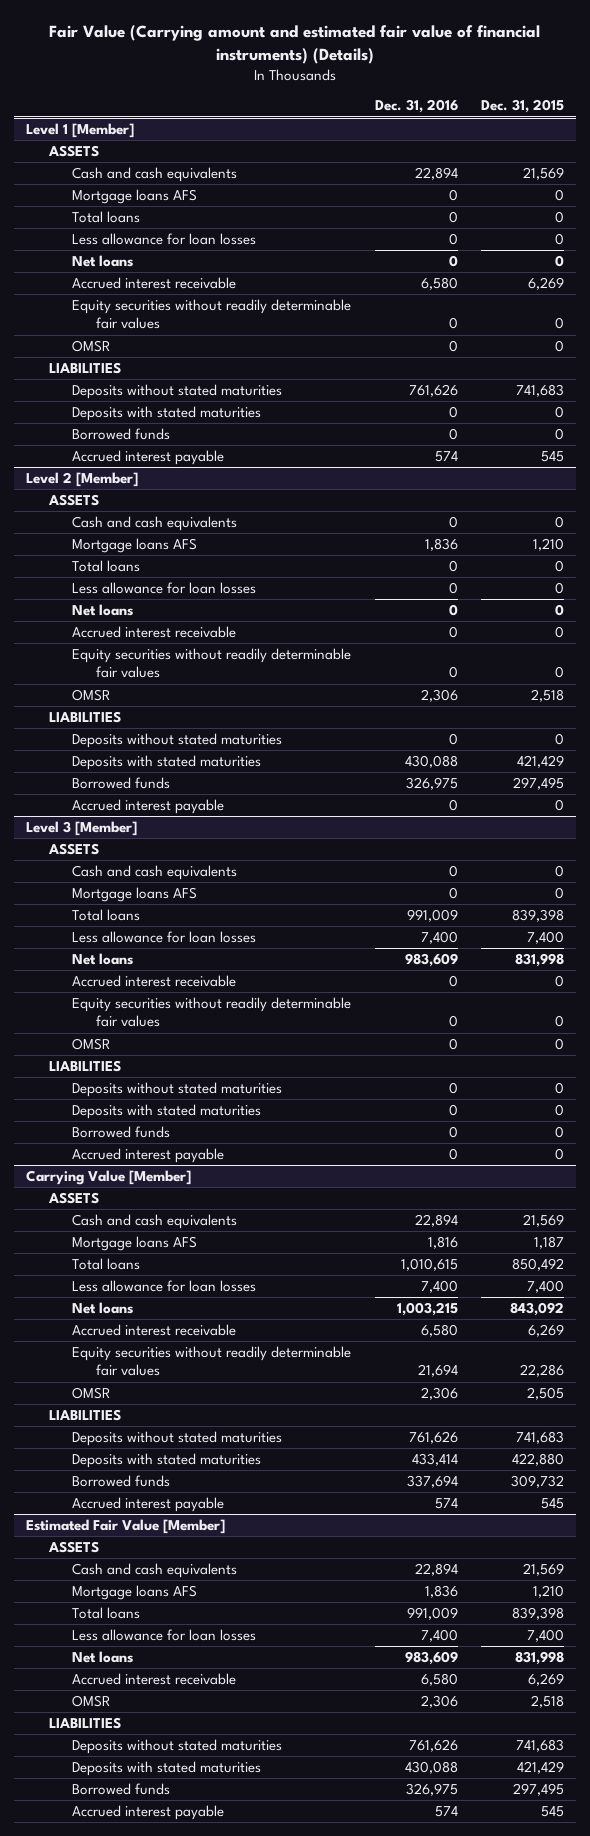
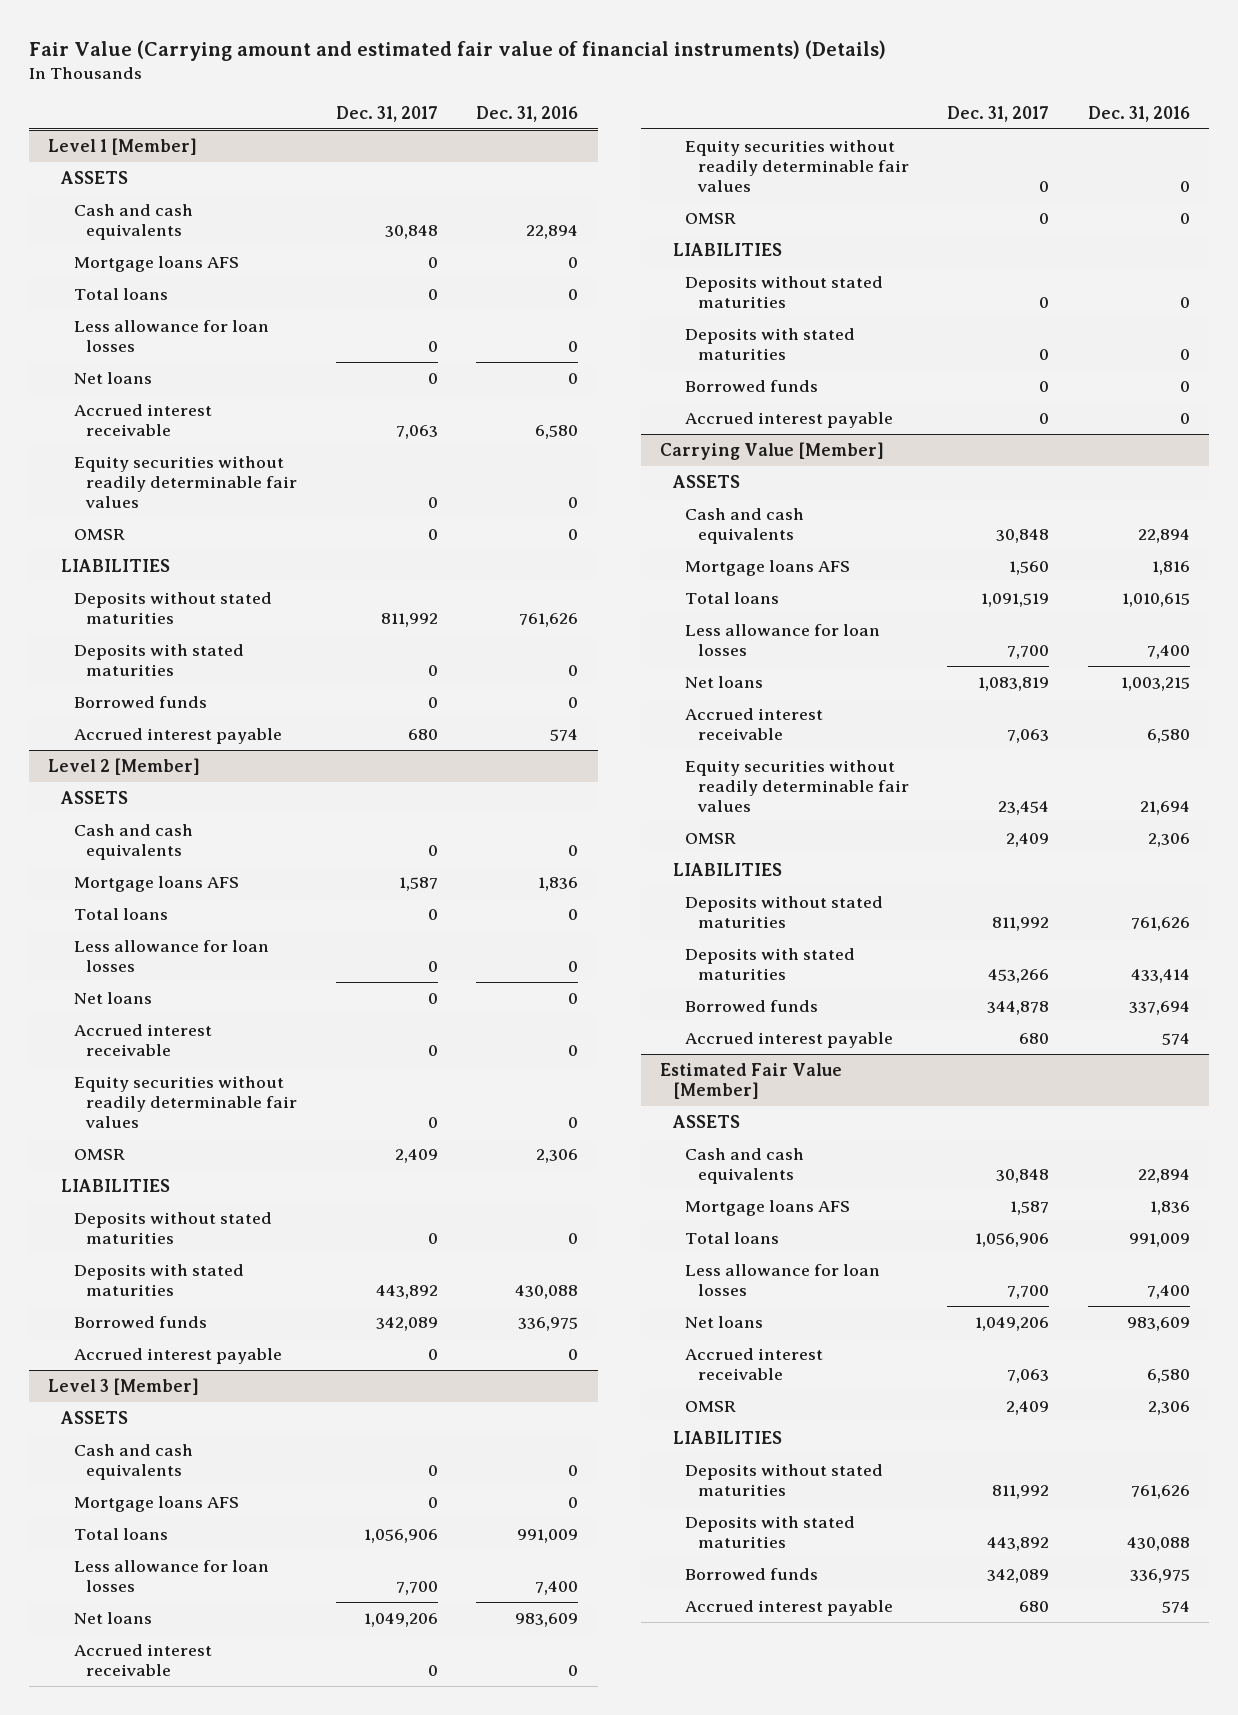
- | Dec. 31, 2016 | Dec. 31, 2015
+ | Dec. 31, 2017 | Dec. 31, 2016
@ Level 2 [Member]
- Borrowed funds | 326,975 | 297,495
+ Borrowed funds | 342,089 | 336,975
@ Estimated Fair Value [Member]
- Borrowed funds | 326,975 | 297,495
+ Borrowed funds | 342,089 | 336,975

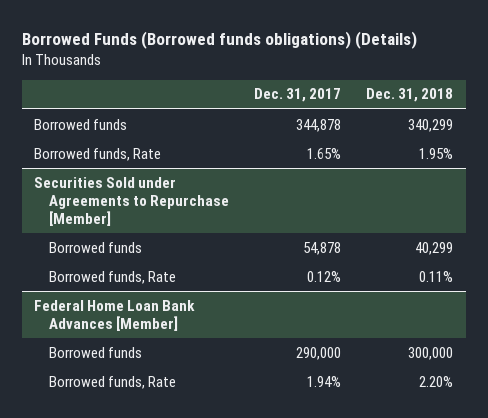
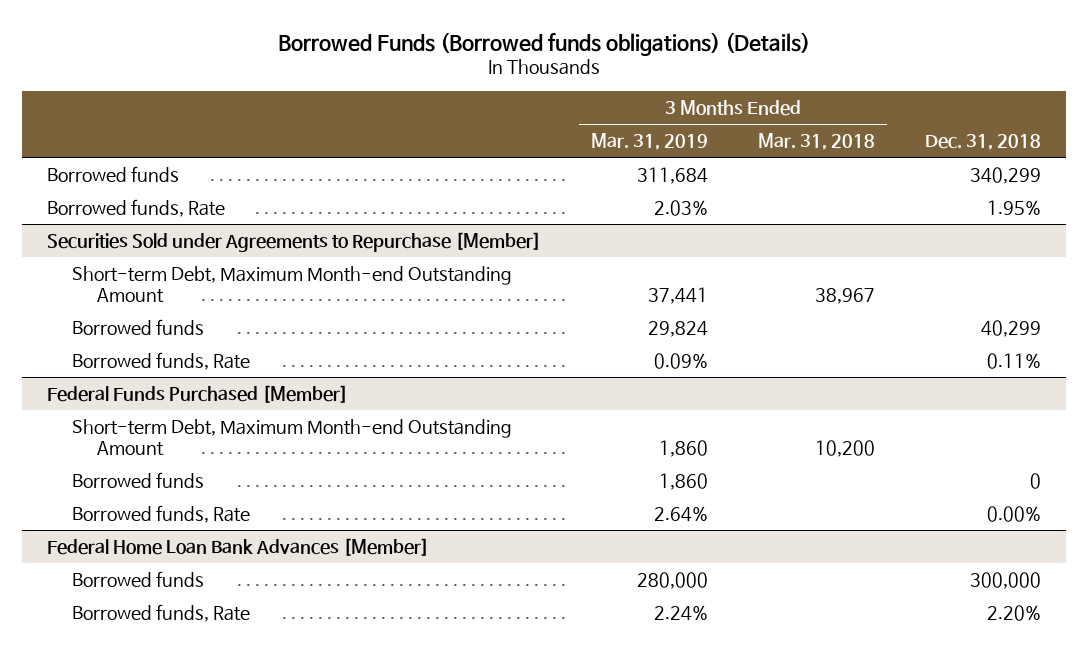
- | Dec. 31, 2017 | Dec. 31, 2018
+ | 3 Months Ended Mar. 31, 2019 | 3 Months Ended Mar. 31, 2018 | Dec. 31, 2018
@ Securities Sold under Agreements to Repurchase [Member]
+ Short-term Debt, Maximum Month-end Outstanding Amount | 37,441 | 38,967 |
+ Federal Funds Purchased [Member]
+ Short-term Debt, Maximum Month-end Outstanding Amount | 1,860 | 10,200 |
+ Borrowed funds | 1,860 | | 0
+ Borrowed funds, Rate | 2.64% | | 0.00%

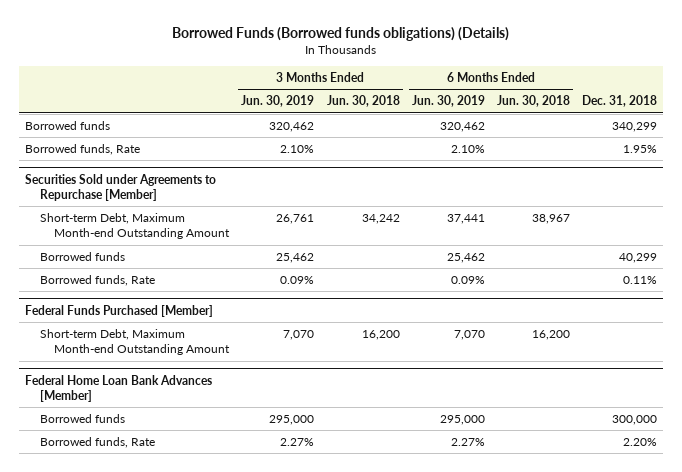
- | 3 Months Ended Mar. 31, 2019 | 3 Months Ended Mar. 31, 2018 | Dec. 31, 2018
+ | 3 Months Ended Jun. 30, 2019 | 3 Months Ended Jun. 30, 2018 | 6 Months Ended Jun. 30, 2019 | 6 Months Ended Jun. 30, 2018 | Dec. 31, 2018
@ Federal Funds Purchased [Member]
- Borrowed funds | 1,860 | | 0
- Borrowed funds, Rate | 2.64% | | 0.00%

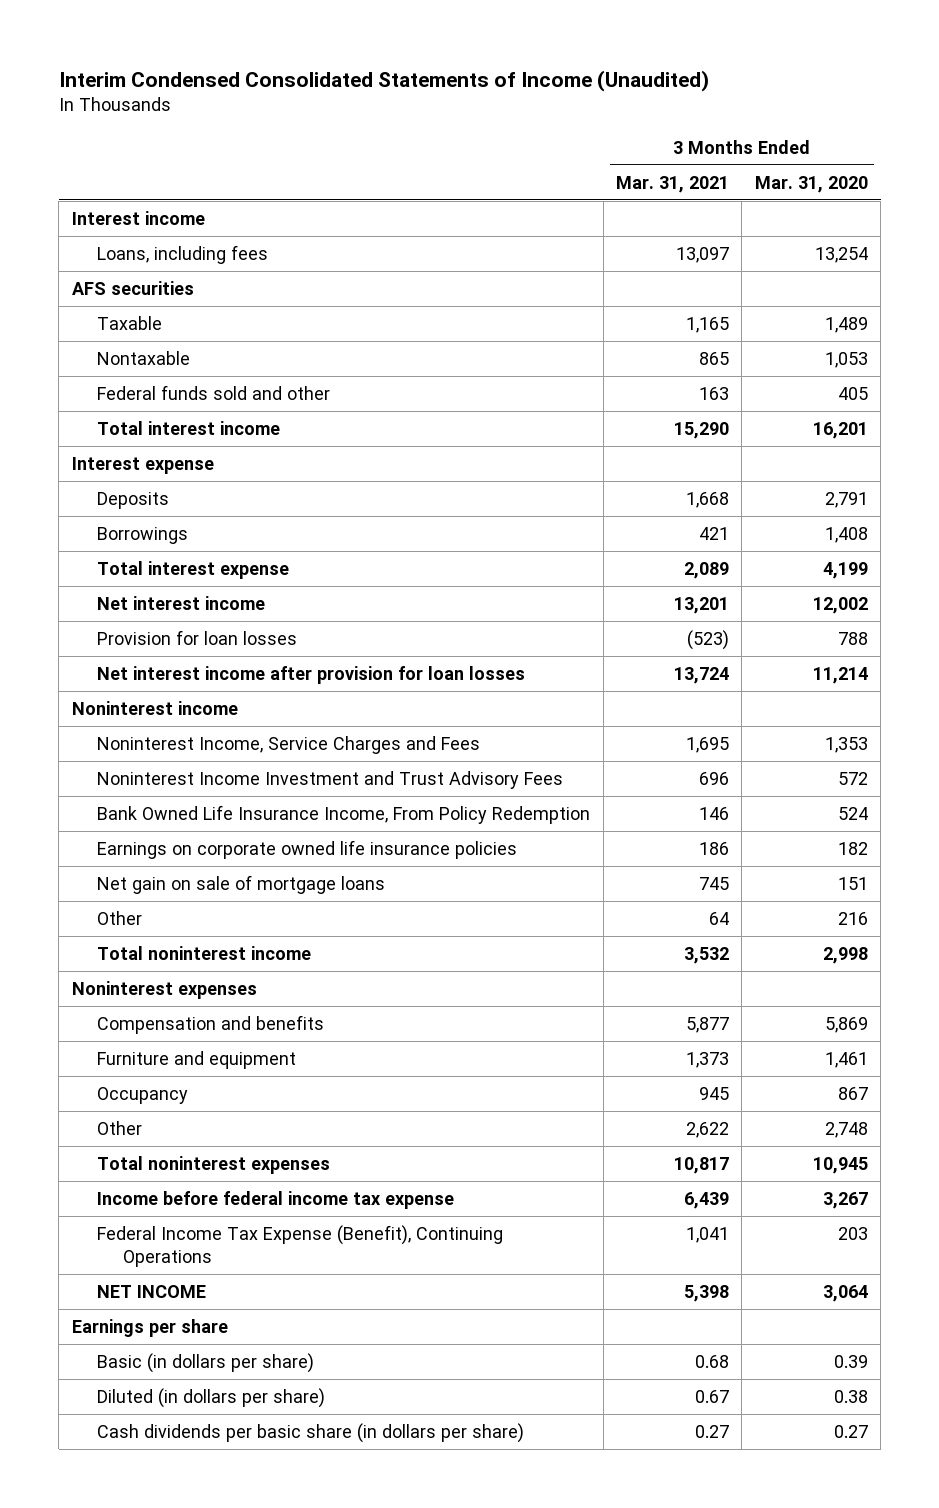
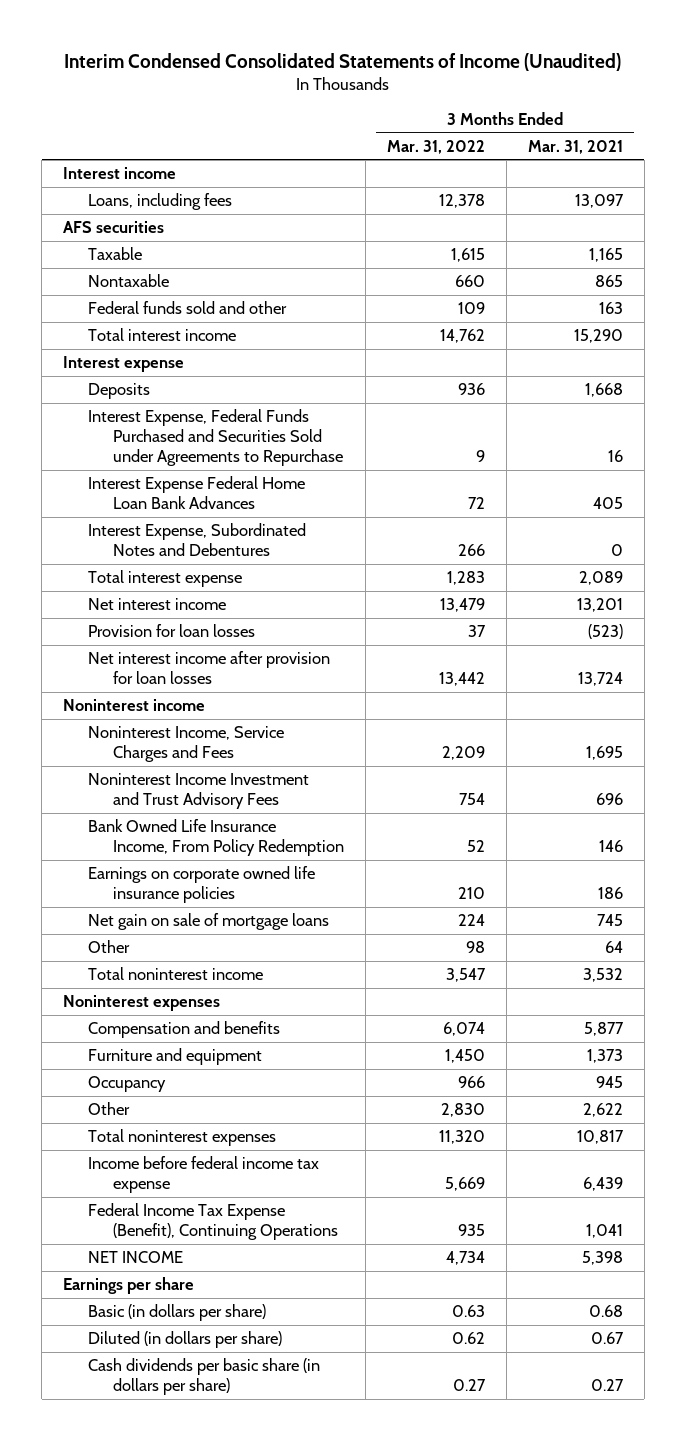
- | 3 Months Ended Mar. 31, 2021 | 3 Months Ended Mar. 31, 2020
+ | 3 Months Ended Mar. 31, 2022 | 3 Months Ended Mar. 31, 2021
- Borrowings | 421 | 1,408
+ Interest Expense, Federal Funds Purchased and Securities Sold under Agreements to Repurchase | 9 | 16
+ Interest Expense Federal Home Loan Bank Advances | 72 | 405
+ Interest Expense, Subordinated Notes and Debentures | 266 | 0

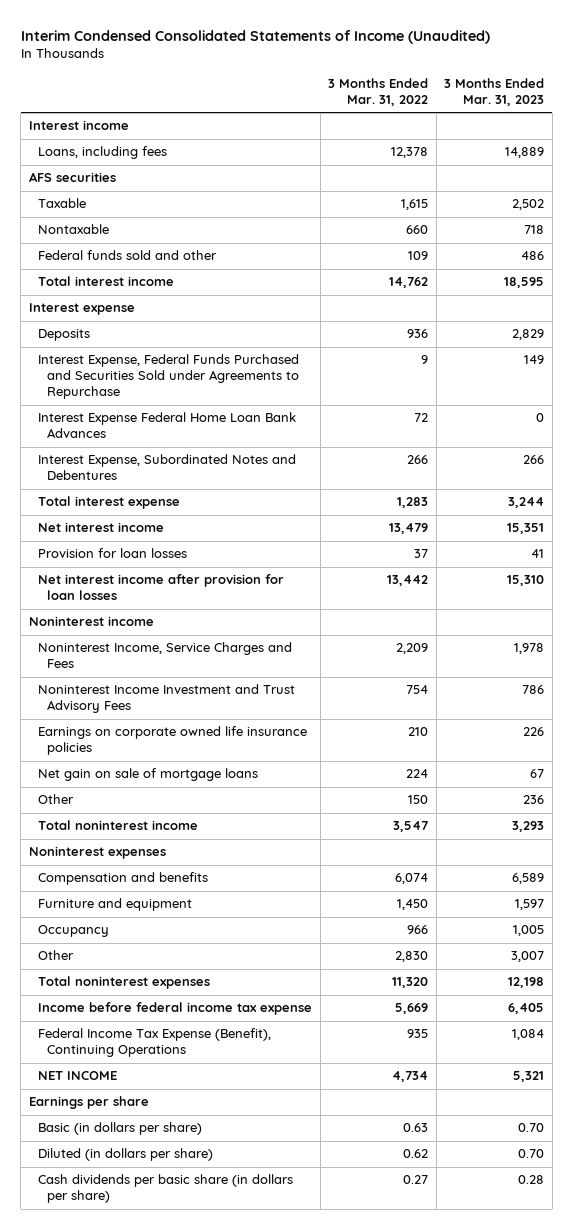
- | 3 Months Ended Mar. 31, 2022 | 3 Months Ended Mar. 31, 2021
+ | 3 Months Ended Mar. 31, 2022 | 3 Months Ended Mar. 31, 2023
- Bank Owned Life Insurance Income, From Policy Redemption | 52 | 146
- Other | 98 | 64
+ Other | 150 | 236

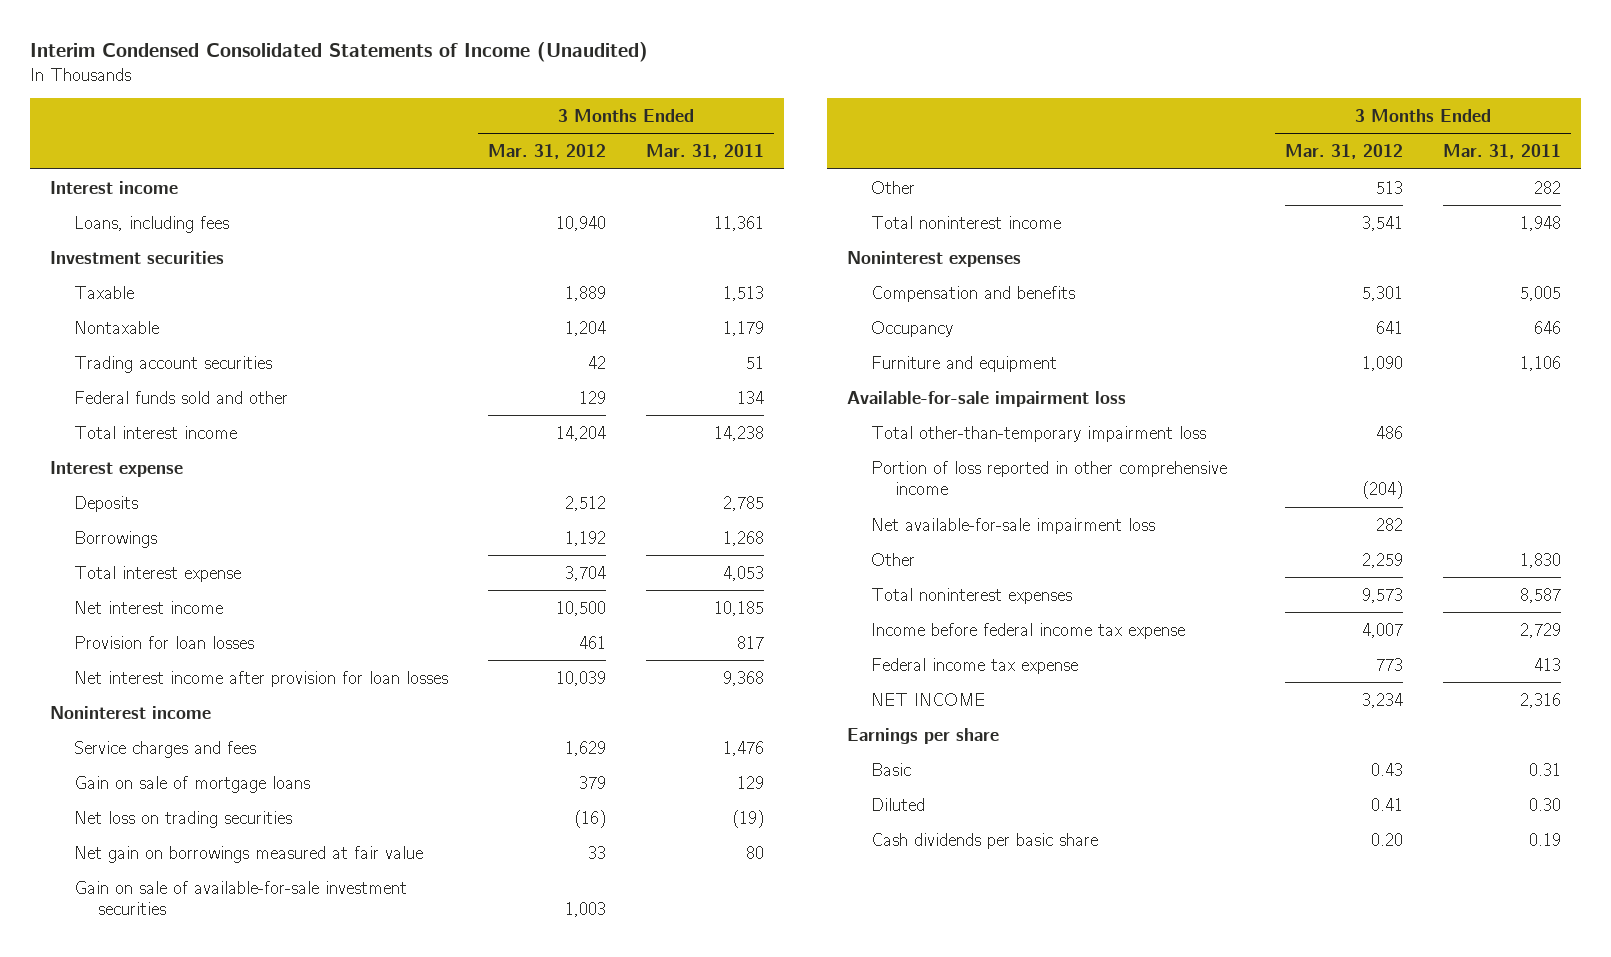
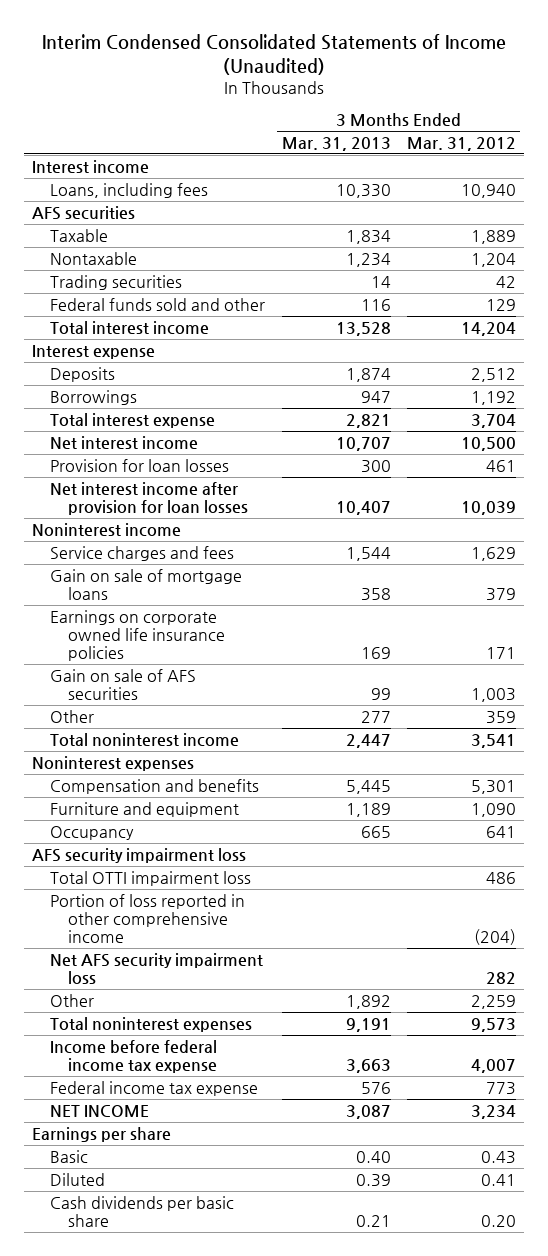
- | 3 Months Ended Mar. 31, 2012 | 3 Months Ended Mar. 31, 2011
+ | 3 Months Ended Mar. 31, 2013 | 3 Months Ended Mar. 31, 2012
- Investment securities
+ AFS securities
- Trading account securities | 42 | 51
+ Trading securities | 14 | 42
- Net loss on trading securities | (16) | (19)
- Net gain on borrowings measured at fair value | 33 | 80
- Gain on sale of available-for-sale investment securities | 1,003 |
- Other | 513 | 282
+ Earnings on corporate owned life insurance policies | 169 | 171
+ Gain on sale of AFS securities | 99 | 1,003
+ Other | 277 | 359
- Available-for-sale impairment loss
- Total other-than-temporary impairment loss | 486 |
moved down: Occupancy | 665 | 641
+ AFS security impairment loss
+ Total OTTI impairment loss | | 486
- Net available-for-sale impairment loss | 282 |
+ Net AFS security impairment loss | | 282

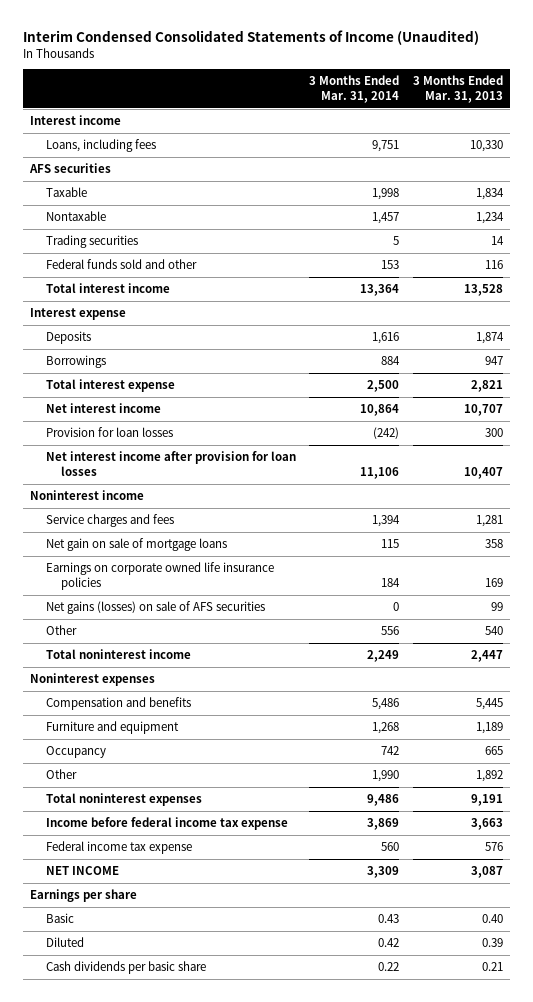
- | 3 Months Ended Mar. 31, 2013 | 3 Months Ended Mar. 31, 2012
+ | 3 Months Ended Mar. 31, 2014 | 3 Months Ended Mar. 31, 2013
- Service charges and fees | 1,544 | 1,629
- Gain on sale of mortgage loans | 358 | 379
+ Service charges and fees | 1,394 | 1,281
+ Net gain on sale of mortgage loans | 115 | 358
- Gain on sale of AFS securities | 99 | 1,003
- Other | 277 | 359
+ Net gains (losses) on sale of AFS securities | 0 | 99
+ Other | 556 | 540
- AFS security impairment loss
- Total OTTI impairment loss | | 486
- Portion of loss reported in other comprehensive income | | (204)
- Net AFS security impairment loss | | 282

